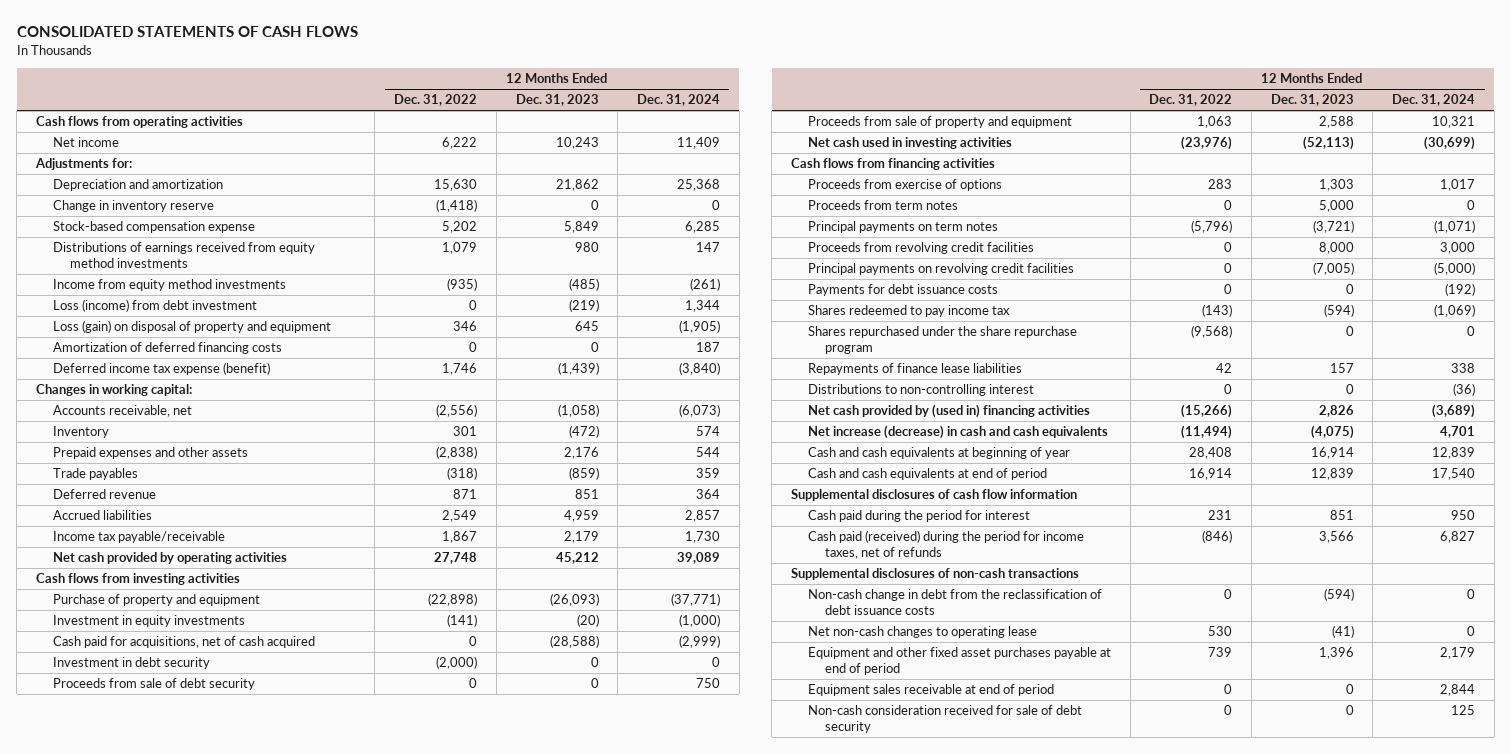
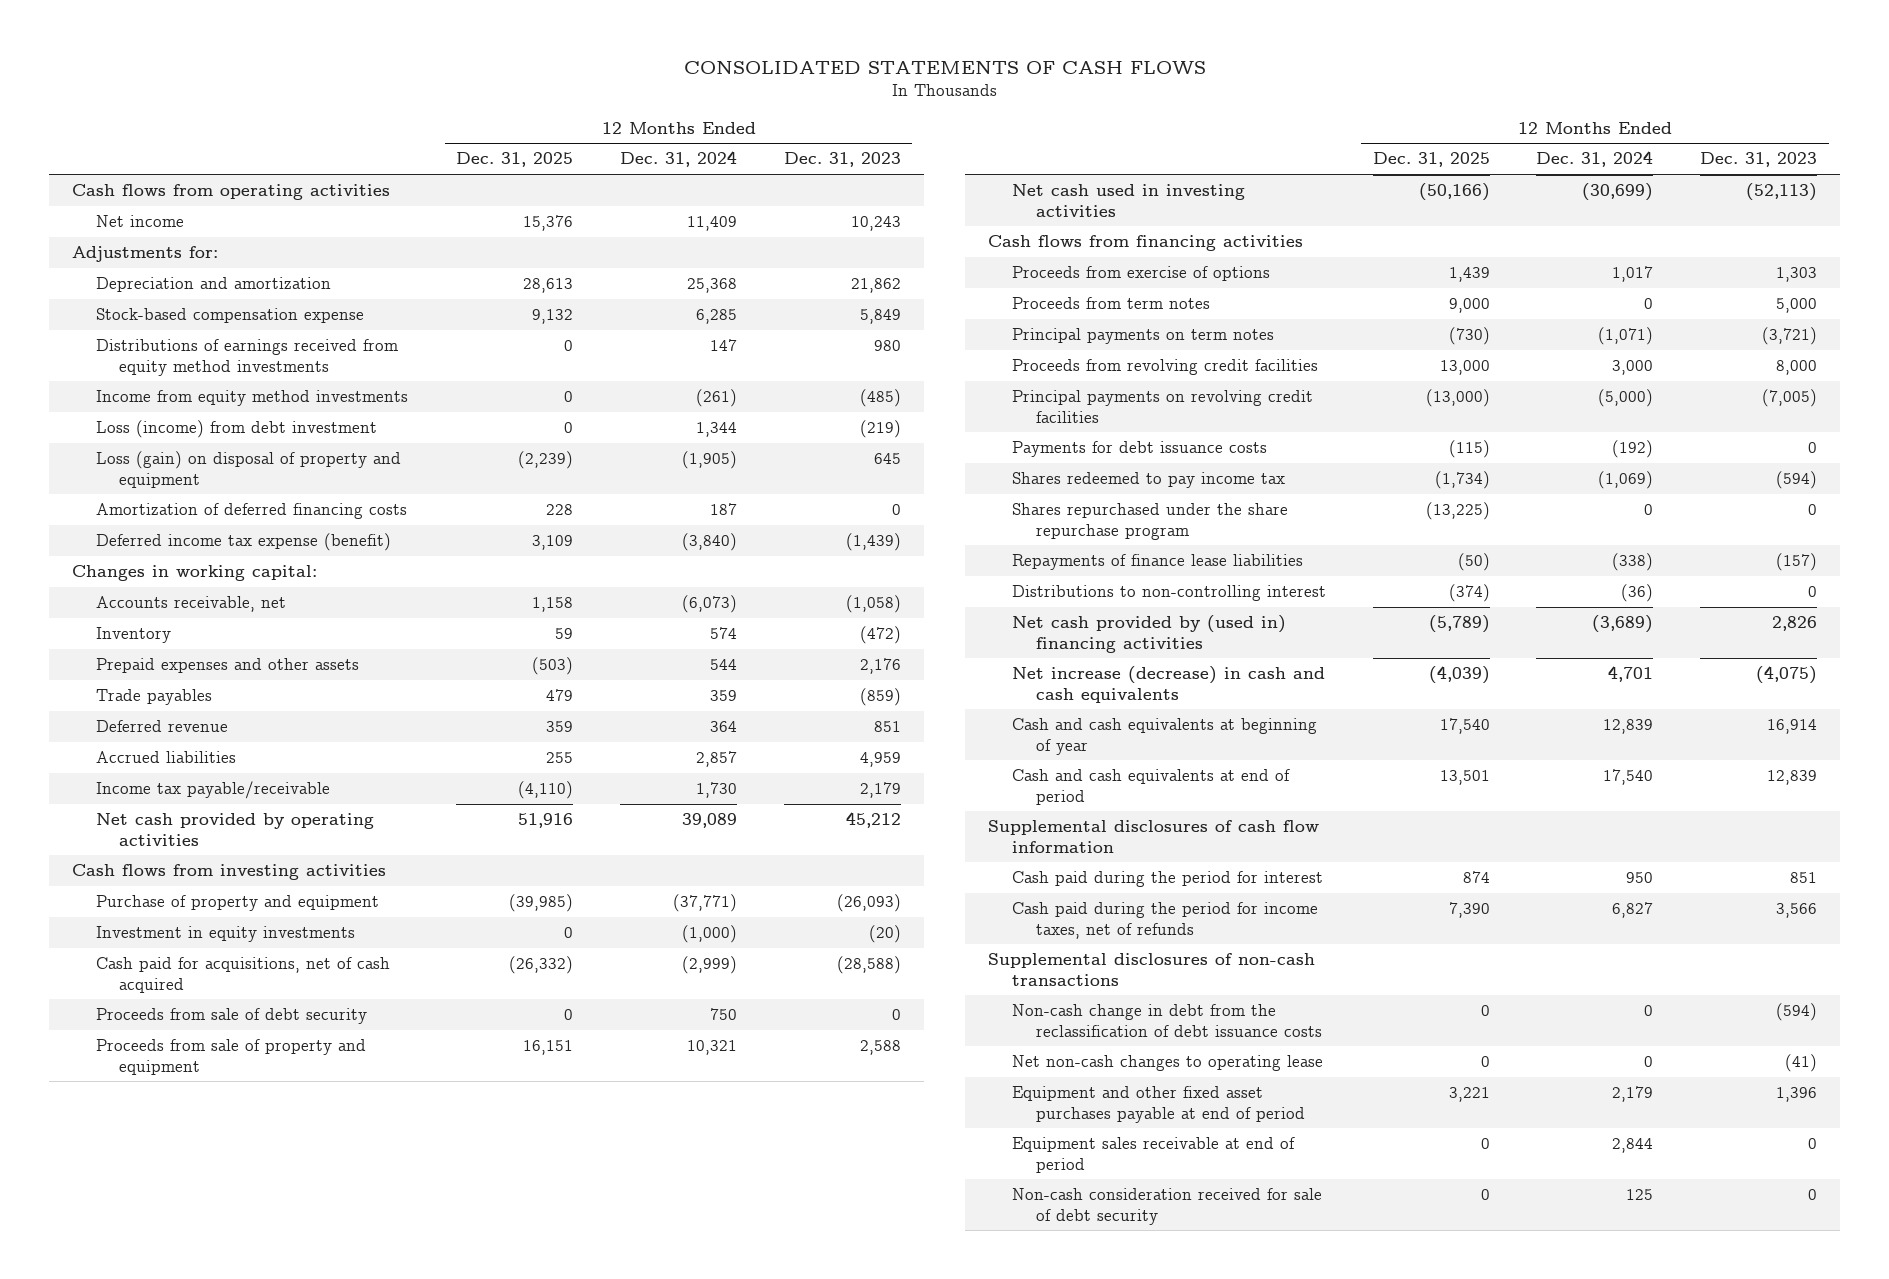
- | 12 Months Ended Dec. 31, 2022 | 12 Months Ended Dec. 31, 2023 | 12 Months Ended Dec. 31, 2024
+ | 12 Months Ended Dec. 31, 2025 | 12 Months Ended Dec. 31, 2024 | 12 Months Ended Dec. 31, 2023
- Change in inventory reserve | (1,418) | 0 | 0
- Investment in debt security | (2,000) | 0 | 0
- Repayments of finance lease liabilities | 42 | 157 | 338
+ Repayments of finance lease liabilities | (50) | (338) | (157)
- Cash paid (received) during the period for income taxes, net of refunds | (846) | 3,566 | 6,827
+ Cash paid during the period for income taxes, net of refunds | 7,390 | 6,827 | 3,566

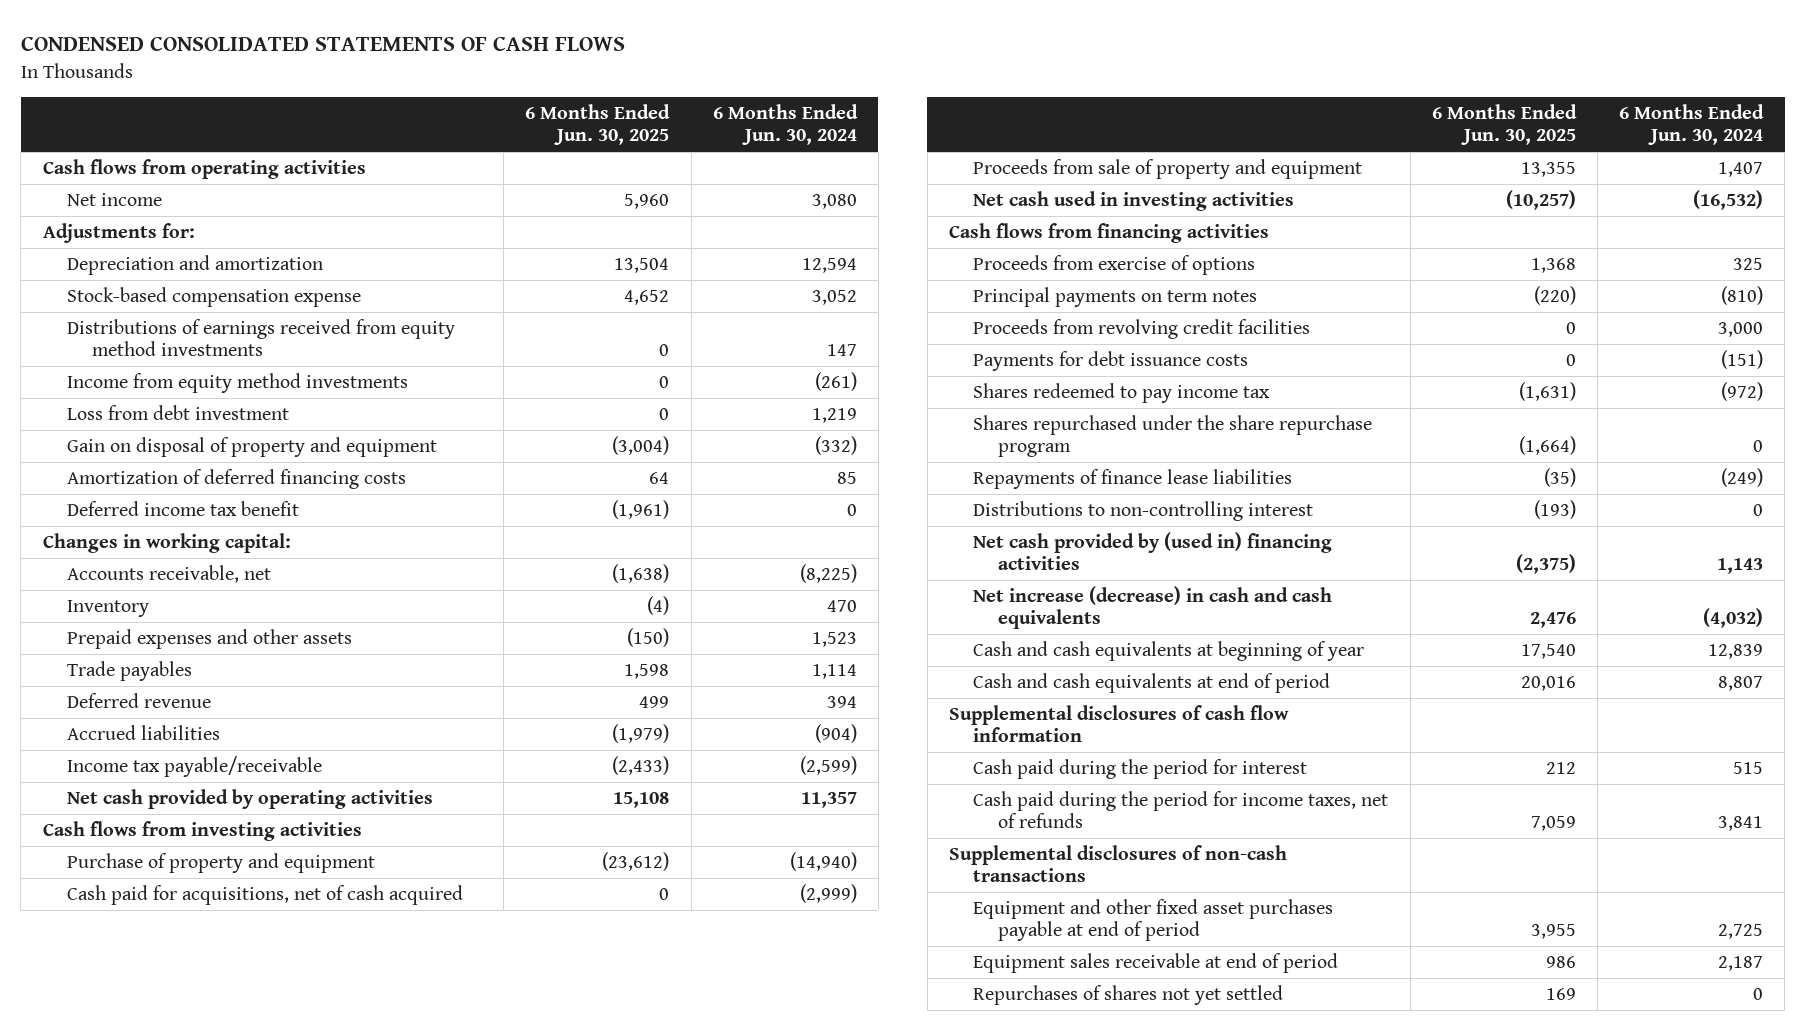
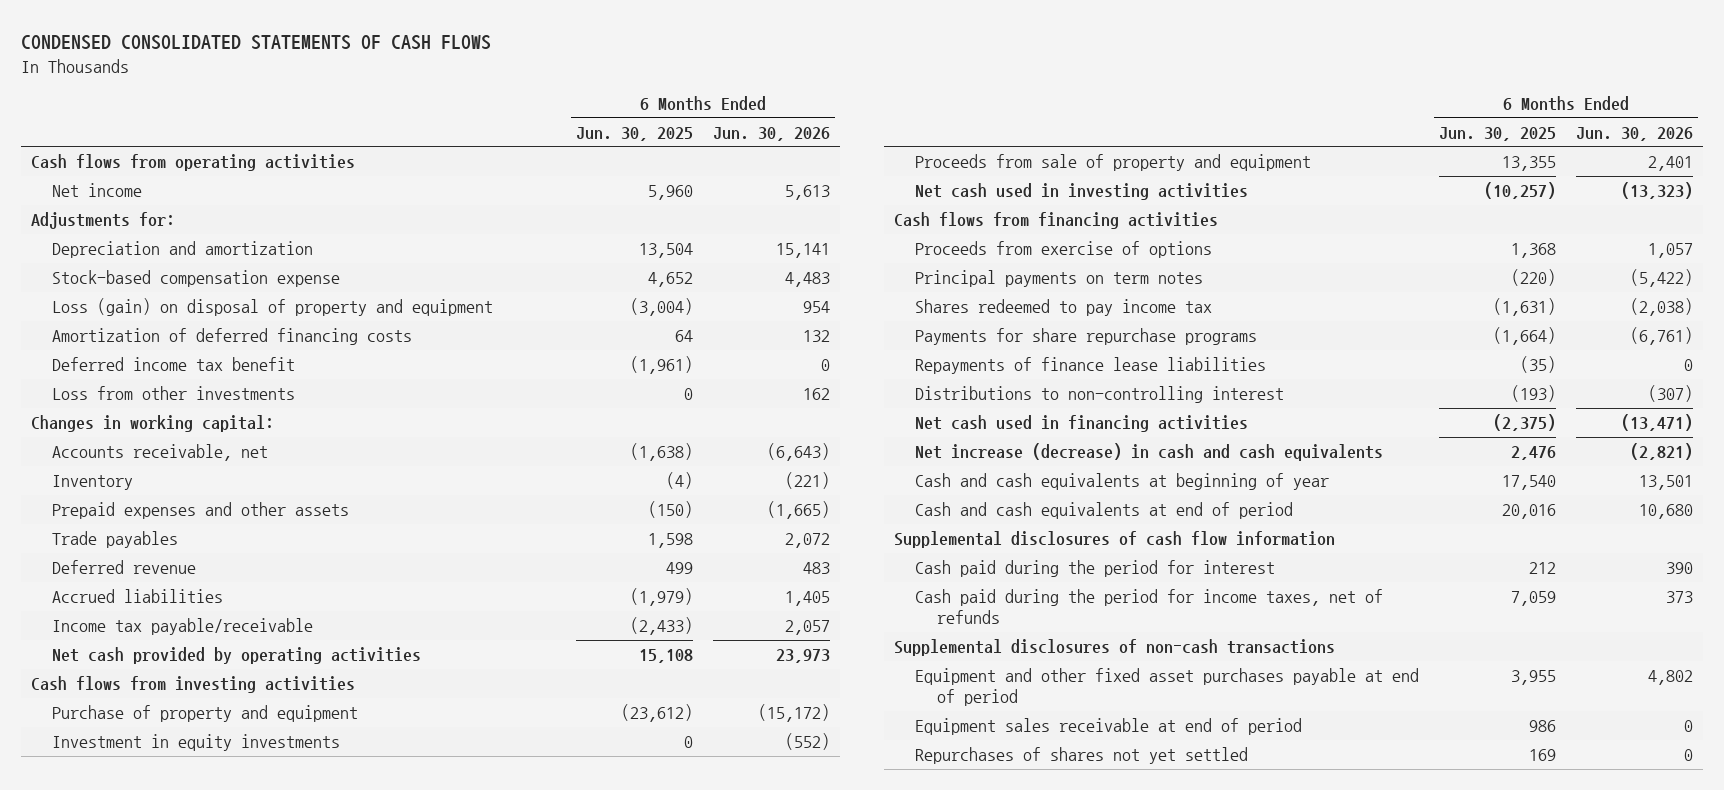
- | 6 Months Ended Jun. 30, 2025 | 6 Months Ended Jun. 30, 2024
+ | 6 Months Ended Jun. 30, 2025 | 6 Months Ended Jun. 30, 2026
- Distributions of earnings received from equity method investments | 0 | 147
- Income from equity method investments | 0 | (261)
- Loss from debt investment | 0 | 1,219
- Gain on disposal of property and equipment | (3,004) | (332)
+ Loss (gain) on disposal of property and equipment | (3,004) | 954
+ Loss from other investments | 0 | 162
- Cash paid for acquisitions, net of cash acquired | 0 | (2,999)
+ Investment in equity investments | 0 | (552)
- Proceeds from revolving credit facilities | 0 | 3,000
- Payments for debt issuance costs | 0 | (151)
- Shares repurchased under the share repurchase program | (1,664) | 0
+ Payments for share repurchase programs | (1,664) | (6,761)
- Net cash provided by (used in) financing activities | (2,375) | 1,143
+ Net cash used in financing activities | (2,375) | (13,471)

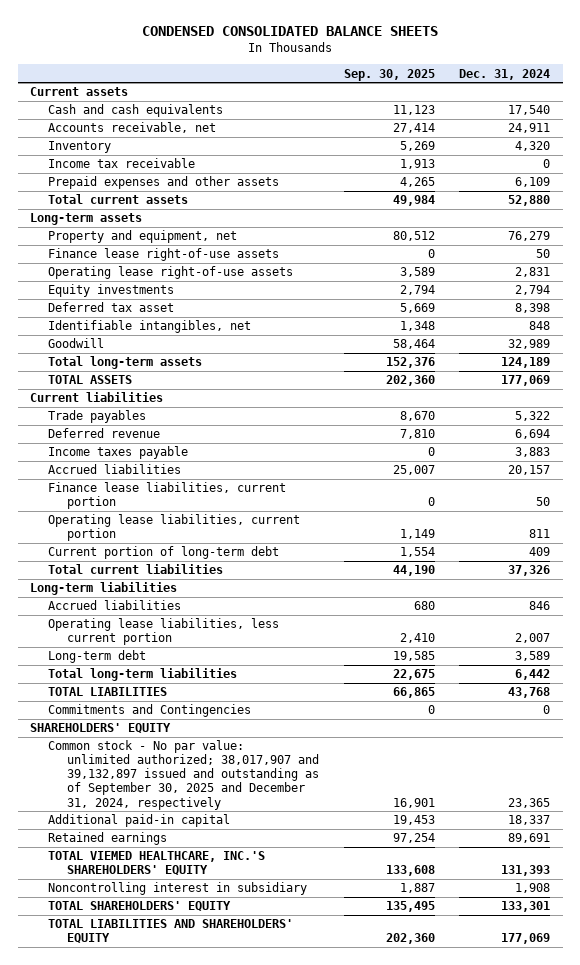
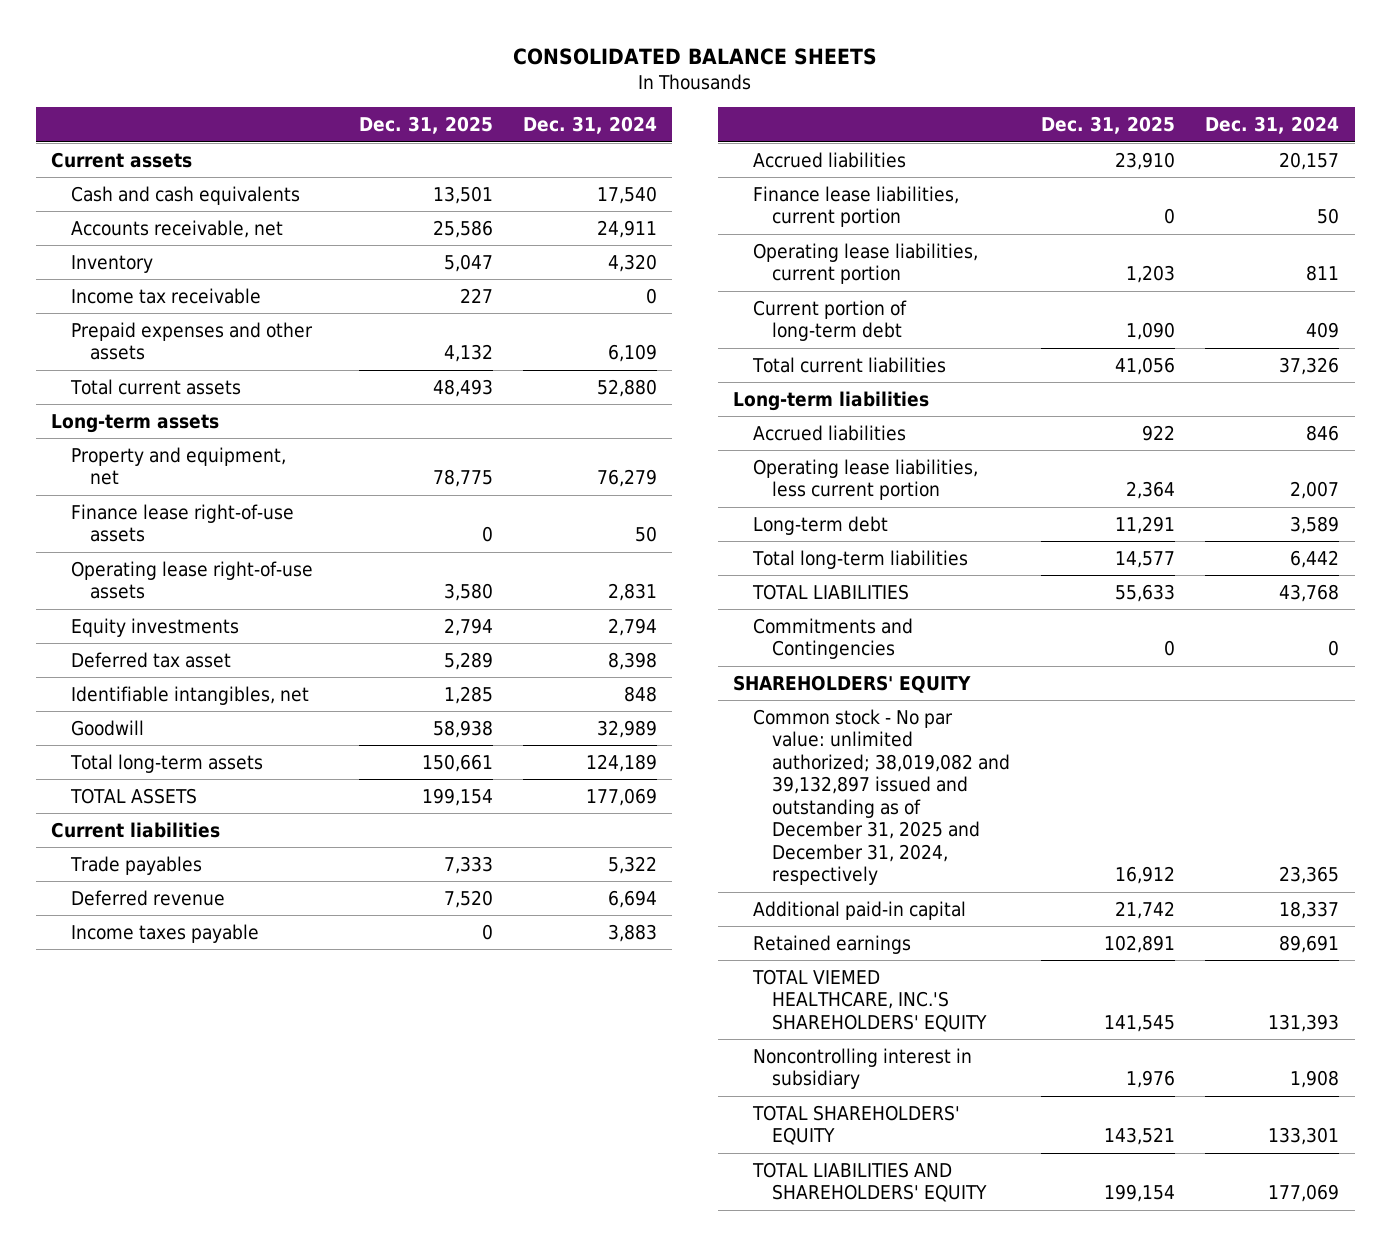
- CONDENSED CONSOLIDATED BALANCE SHEETS
+ CONSOLIDATED BALANCE SHEETS
- | Sep. 30, 2025 | Dec. 31, 2024
+ | Dec. 31, 2025 | Dec. 31, 2024
- Common stock - No par value: unlimited authorized; 38,017,907 and 39,132,897 issued and outstanding as of September 30, 2025 and December 31, 2024, respectively | 16,901 | 23,365
+ Common stock - No par value: unlimited authorized; 38,019,082 and 39,132,897 issued and outstanding as of December 31, 2025 and December 31, 2024, respectively | 16,912 | 23,365

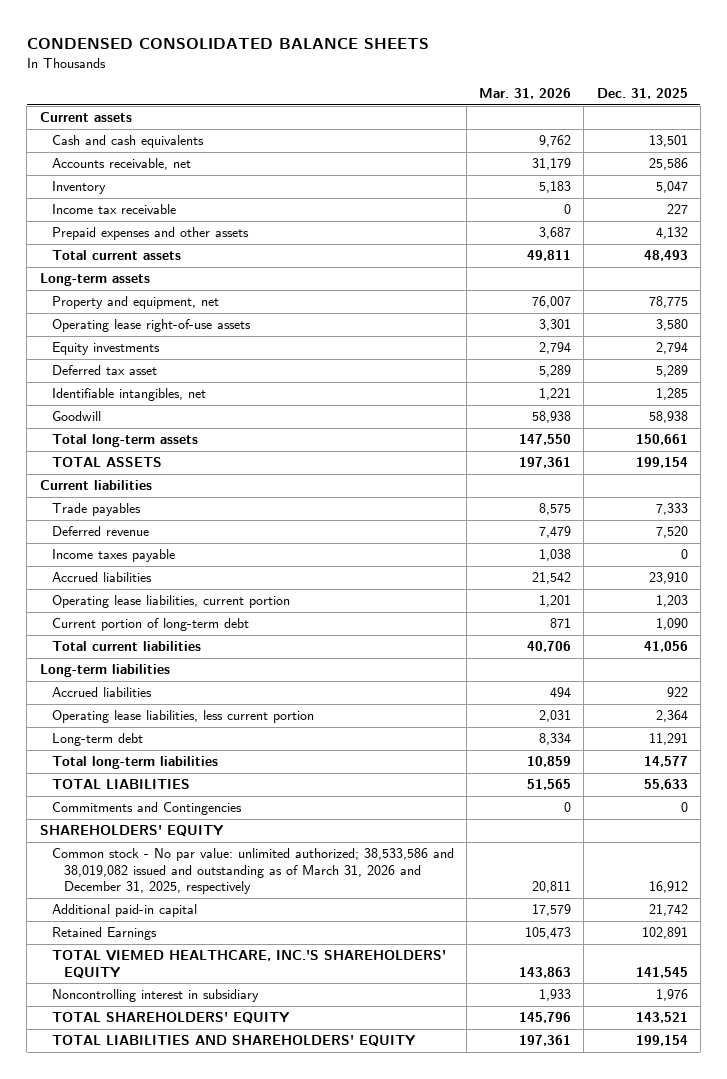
- CONSOLIDATED BALANCE SHEETS
+ CONDENSED CONSOLIDATED BALANCE SHEETS
- | Dec. 31, 2025 | Dec. 31, 2024
+ | Mar. 31, 2026 | Dec. 31, 2025
- Finance lease right-of-use assets | 0 | 50
- Finance lease liabilities, current portion | 0 | 50
- Common stock - No par value: unlimited authorized; 38,019,082 and 39,132,897 issued and outstanding as of December 31, 2025 and December 31, 2024, respectively | 16,912 | 23,365
+ Common stock - No par value: unlimited authorized; 38,533,586 and 38,019,082 issued and outstanding as of March 31, 2026 and December 31, 2025, respectively | 20,811 | 16,912
- Retained earnings | 102,891 | 89,691
+ Retained Earnings | 105,473 | 102,891

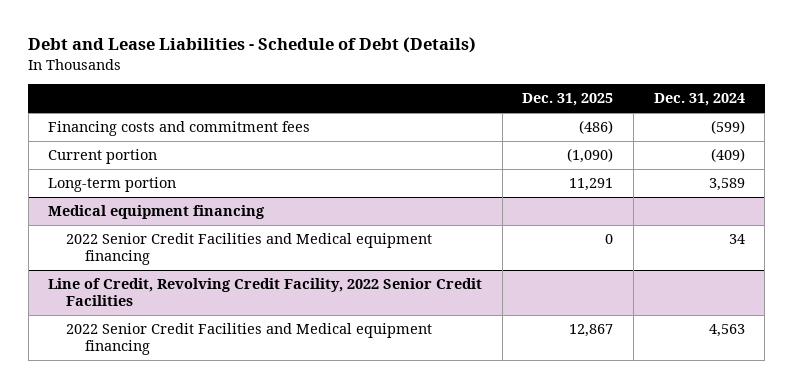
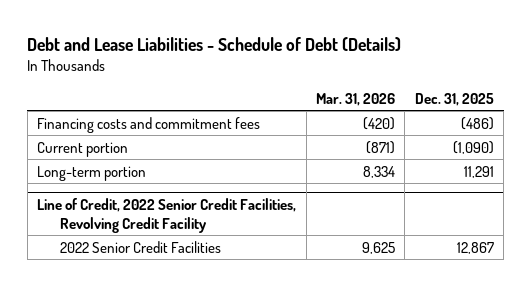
- | Dec. 31, 2025 | Dec. 31, 2024
+ | Mar. 31, 2026 | Dec. 31, 2025
- Medical equipment financing
- 2022 Senior Credit Facilities and Medical equipment financing | 0 | 34
- Line of Credit, Revolving Credit Facility, 2022 Senior Credit Facilities
- 2022 Senior Credit Facilities and Medical equipment financing | 12,867 | 4,563
+ Line of Credit, 2022 Senior Credit Facilities, Revolving Credit Facility
+ 2022 Senior Credit Facilities | 9,625 | 12,867

